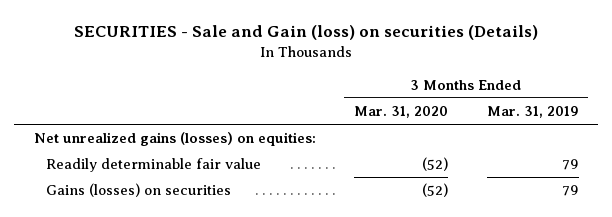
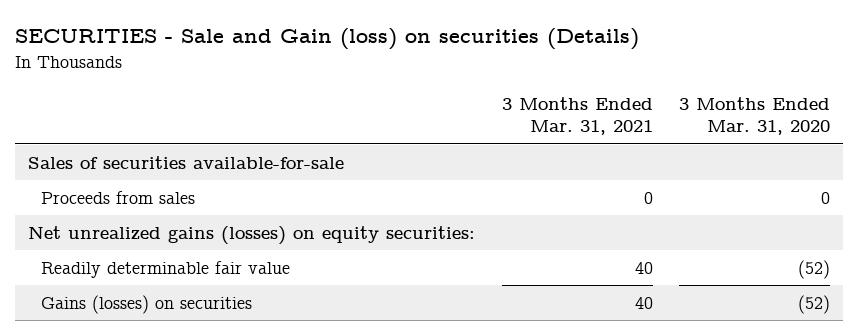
- | 3 Months Ended Mar. 31, 2020 | 3 Months Ended Mar. 31, 2019
+ | 3 Months Ended Mar. 31, 2021 | 3 Months Ended Mar. 31, 2020
- Net unrealized gains (losses) on equities:
+ Sales of securities available-for-sale
+ Proceeds from sales | 0 | 0
+ Net unrealized gains (losses) on equity securities:

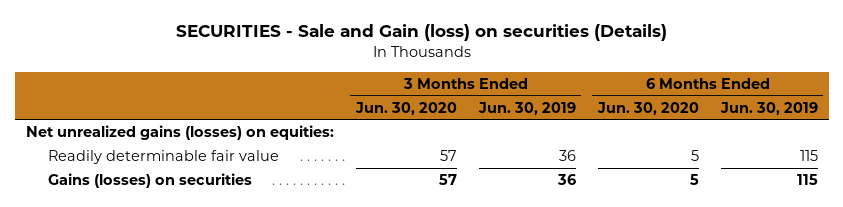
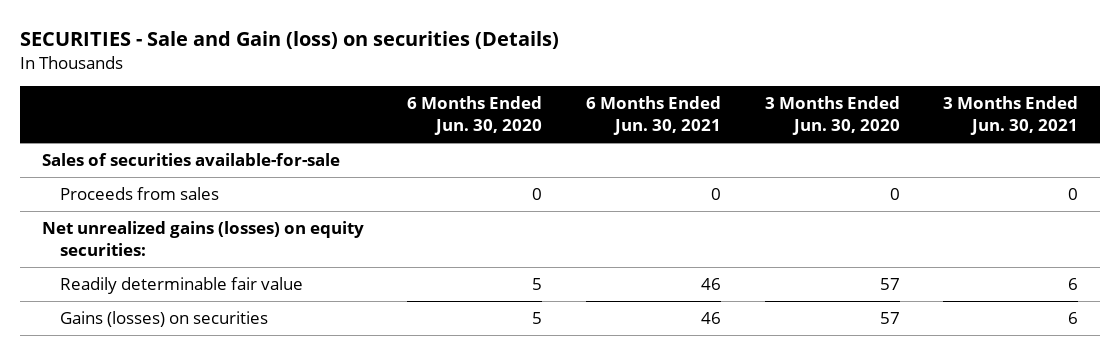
- | 3 Months Ended Jun. 30, 2020 | 3 Months Ended Jun. 30, 2019 | 6 Months Ended Jun. 30, 2020 | 6 Months Ended Jun. 30, 2019
+ | 6 Months Ended Jun. 30, 2020 | 6 Months Ended Jun. 30, 2021 | 3 Months Ended Jun. 30, 2020 | 3 Months Ended Jun. 30, 2021
- Net unrealized gains (losses) on equities:
+ Sales of securities available-for-sale
+ Proceeds from sales | 0 | 0 | 0 | 0
+ Net unrealized gains (losses) on equity securities:

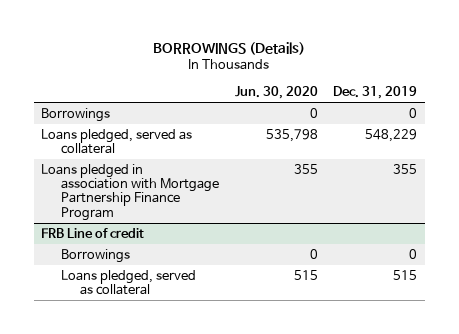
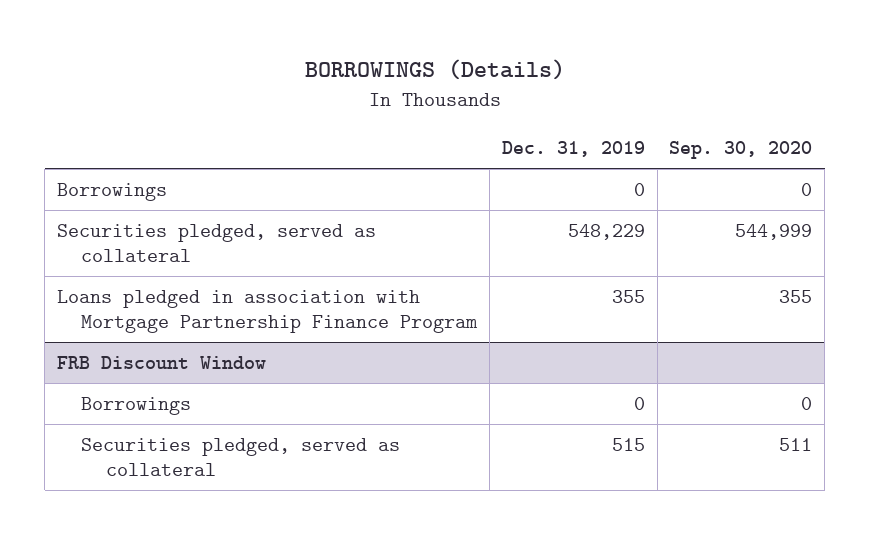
- | Jun. 30, 2020 | Dec. 31, 2019
+ | Dec. 31, 2019 | Sep. 30, 2020
- Loans pledged, served as collateral | 535,798 | 548,229
+ Securities pledged, served as collateral | 548,229 | 544,999
- FRB Line of credit
+ FRB Discount Window
- Loans pledged, served as collateral | 515 | 515
+ Securities pledged, served as collateral | 515 | 511

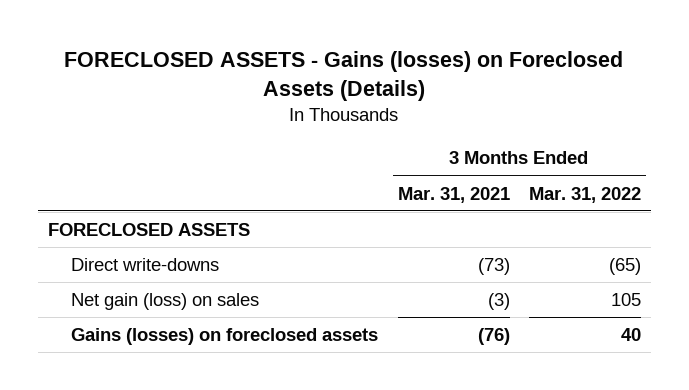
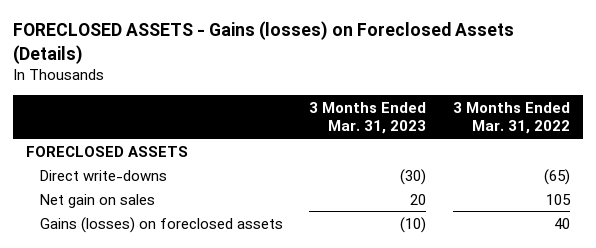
- | 3 Months Ended Mar. 31, 2021 | 3 Months Ended Mar. 31, 2022
+ | 3 Months Ended Mar. 31, 2023 | 3 Months Ended Mar. 31, 2022
- Net gain (loss) on sales | (3) | 105
+ Net gain on sales | 20 | 105

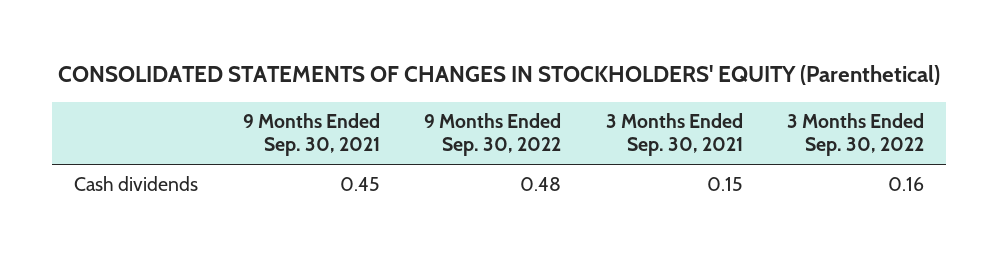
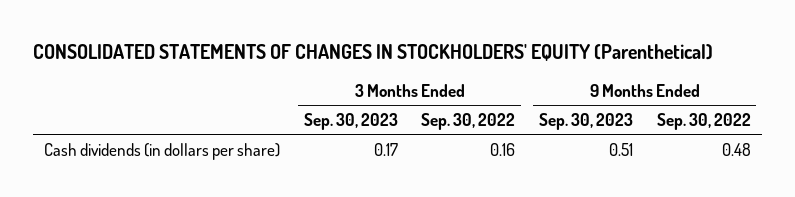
- | 9 Months Ended Sep. 30, 2021 | 9 Months Ended Sep. 30, 2022 | 3 Months Ended Sep. 30, 2021 | 3 Months Ended Sep. 30, 2022
+ | 3 Months Ended Sep. 30, 2023 | 3 Months Ended Sep. 30, 2022 | 9 Months Ended Sep. 30, 2023 | 9 Months Ended Sep. 30, 2022
- Cash dividends | 0.45 | 0.48 | 0.15 | 0.16
+ Cash dividends (in dollars per share) | 0.17 | 0.16 | 0.51 | 0.48

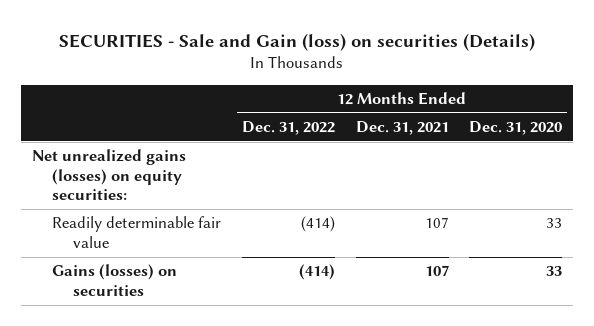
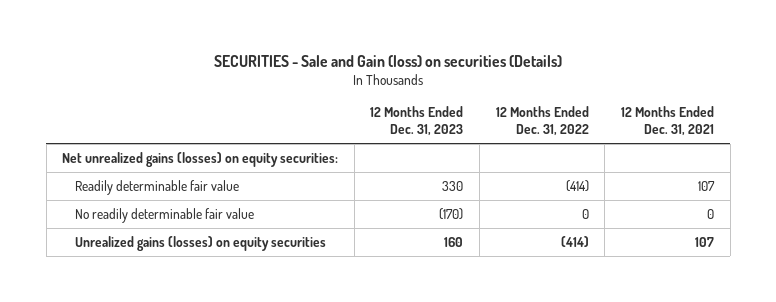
- | 12 Months Ended Dec. 31, 2022 | 12 Months Ended Dec. 31, 2021 | 12 Months Ended Dec. 31, 2020
+ | 12 Months Ended Dec. 31, 2023 | 12 Months Ended Dec. 31, 2022 | 12 Months Ended Dec. 31, 2021
- Gains (losses) on securities | (414) | 107 | 33
+ No readily determinable fair value | (170) | 0 | 0
+ Unrealized gains (losses) on equity securities | 160 | (414) | 107

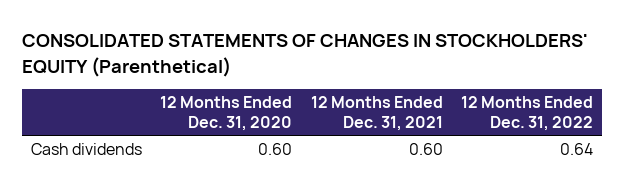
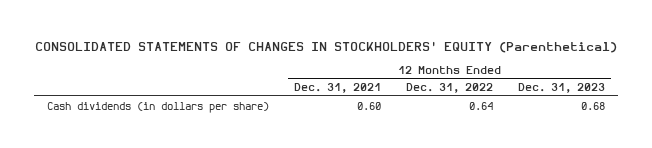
- | 12 Months Ended Dec. 31, 2020 | 12 Months Ended Dec. 31, 2021 | 12 Months Ended Dec. 31, 2022
+ | 12 Months Ended Dec. 31, 2021 | 12 Months Ended Dec. 31, 2022 | 12 Months Ended Dec. 31, 2023
- Cash dividends | 0.60 | 0.60 | 0.64
+ Cash dividends (in dollars per share) | 0.60 | 0.64 | 0.68

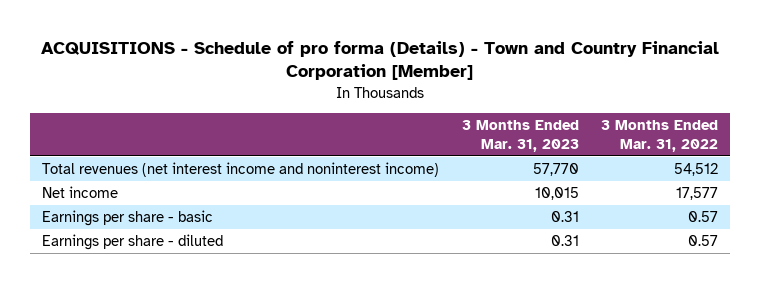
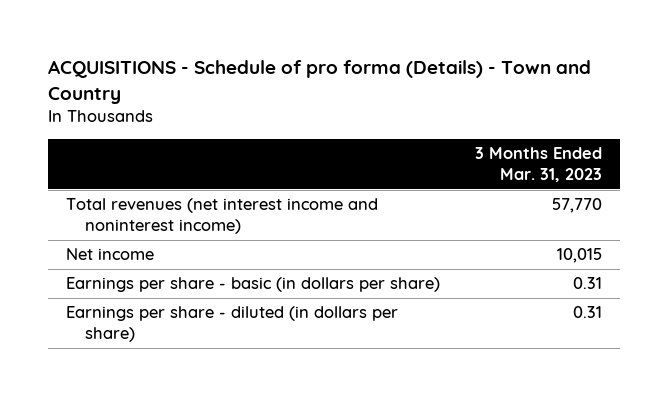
- ACQUISITIONS - Schedule of pro forma (Details) - Town and Country Financial Corporation [Member]
+ ACQUISITIONS - Schedule of pro forma (Details) - Town and Country
- | 3 Months Ended Mar. 31, 2023 | 3 Months Ended Mar. 31, 2022
+ | 3 Months Ended Mar. 31, 2023
- Earnings per share - basic | 0.31 | 0.57
- Earnings per share - diluted | 0.31 | 0.57
+ Earnings per share - basic (in dollars per share) | 0.31
+ Earnings per share - diluted (in dollars per share) | 0.31

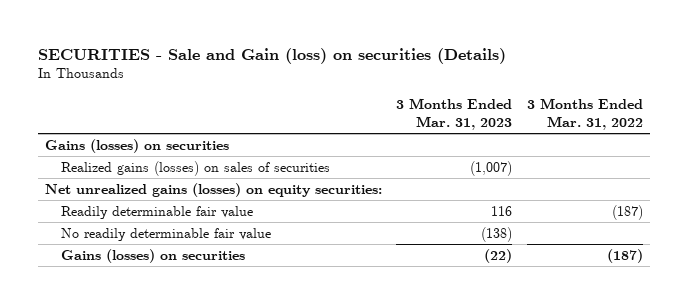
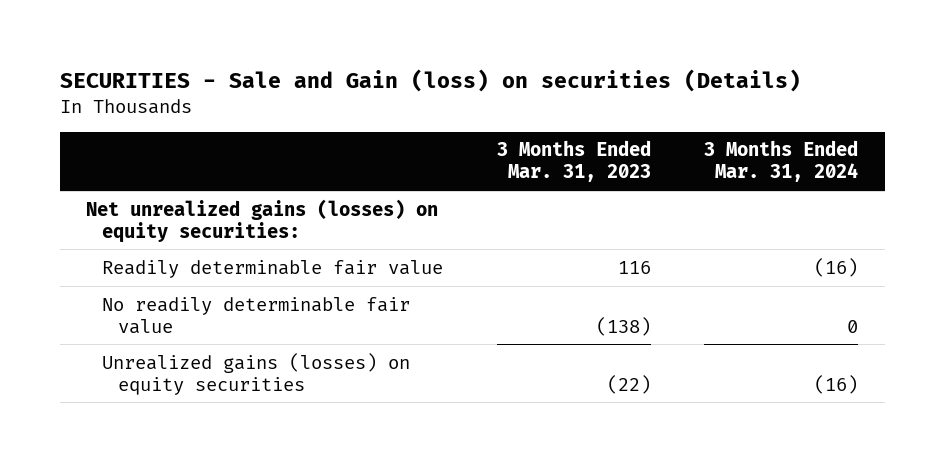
- | 3 Months Ended Mar. 31, 2023 | 3 Months Ended Mar. 31, 2022
+ | 3 Months Ended Mar. 31, 2023 | 3 Months Ended Mar. 31, 2024
- Gains (losses) on securities
- Realized gains (losses) on sales of securities | (1,007) |
- Gains (losses) on securities | (22) | (187)
+ Unrealized gains (losses) on equity securities | (22) | (16)

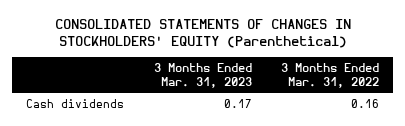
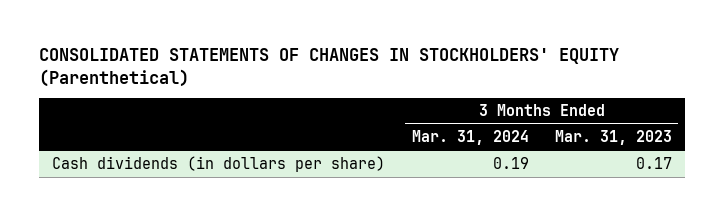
- | 3 Months Ended Mar. 31, 2023 | 3 Months Ended Mar. 31, 2022
+ | 3 Months Ended Mar. 31, 2024 | 3 Months Ended Mar. 31, 2023
- Cash dividends | 0.17 | 0.16
+ Cash dividends (in dollars per share) | 0.19 | 0.17

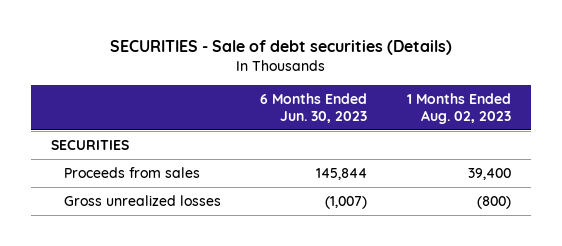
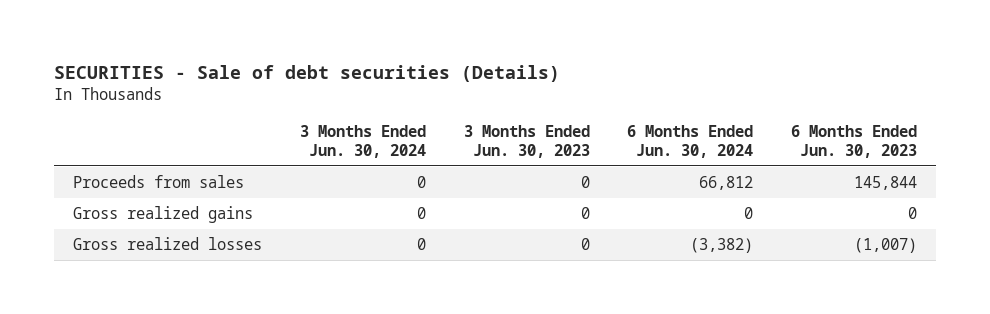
- | 6 Months Ended Jun. 30, 2023 | 1 Months Ended Aug. 02, 2023
+ | 3 Months Ended Jun. 30, 2024 | 3 Months Ended Jun. 30, 2023 | 6 Months Ended Jun. 30, 2024 | 6 Months Ended Jun. 30, 2023
- SECURITIES
- Gross unrealized losses | (1,007) | (800)
+ Gross realized gains | 0 | 0 | 0 | 0
+ Gross realized losses | 0 | 0 | (3,382) | (1,007)

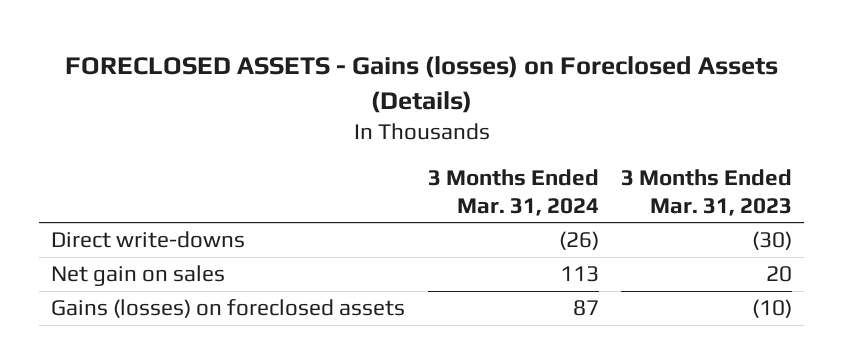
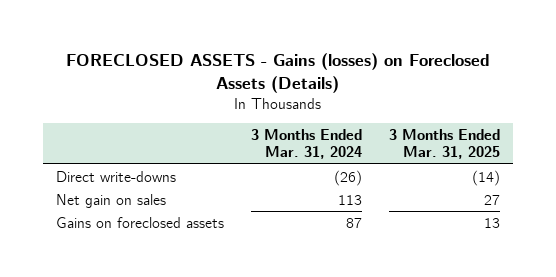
- | 3 Months Ended Mar. 31, 2024 | 3 Months Ended Mar. 31, 2023
+ | 3 Months Ended Mar. 31, 2024 | 3 Months Ended Mar. 31, 2025
- Gains (losses) on foreclosed assets | 87 | (10)
+ Gains on foreclosed assets | 87 | 13

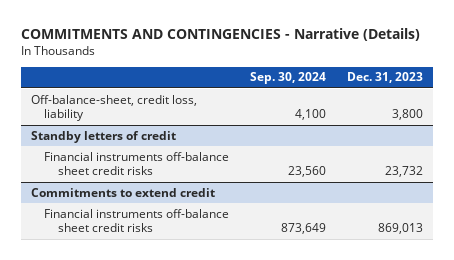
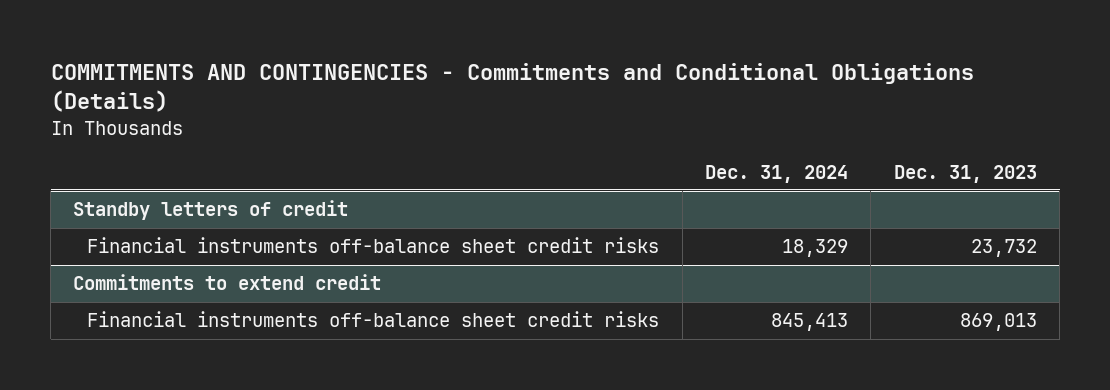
- COMMITMENTS AND CONTINGENCIES - Narrative (Details)
+ COMMITMENTS AND CONTINGENCIES - Commitments and Conditional Obligations (Details)
- | Sep. 30, 2024 | Dec. 31, 2023
+ | Dec. 31, 2024 | Dec. 31, 2023
- Off-balance-sheet, credit loss, liability | 4,100 | 3,800

